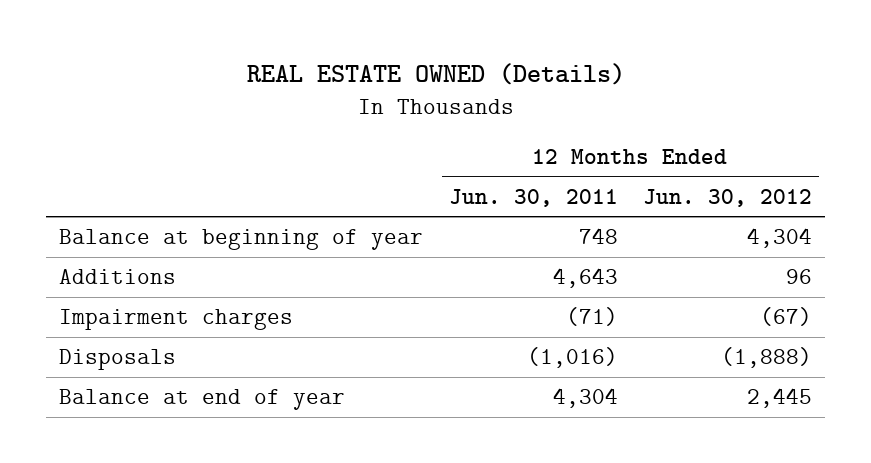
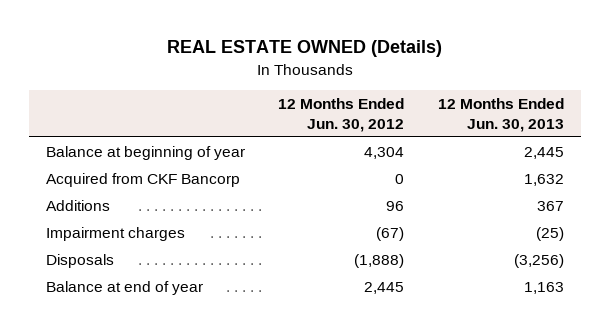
- | 12 Months Ended Jun. 30, 2011 | 12 Months Ended Jun. 30, 2012
+ | 12 Months Ended Jun. 30, 2012 | 12 Months Ended Jun. 30, 2013
+ Acquired from CKF Bancorp | 0 | 1,632

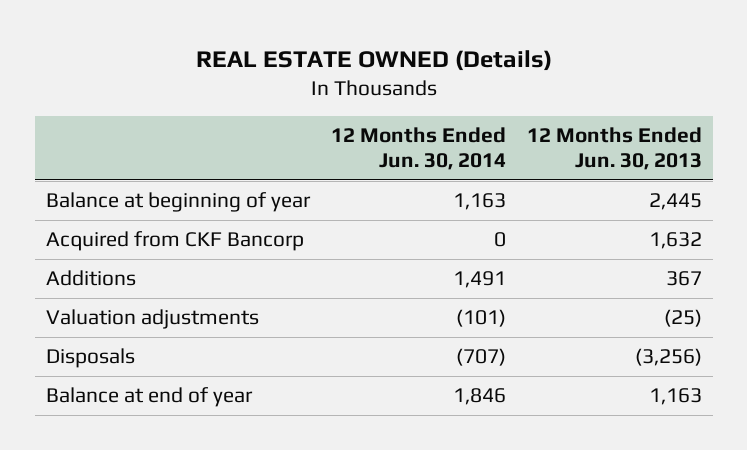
- | 12 Months Ended Jun. 30, 2012 | 12 Months Ended Jun. 30, 2013
+ | 12 Months Ended Jun. 30, 2014 | 12 Months Ended Jun. 30, 2013
- Impairment charges | (67) | (25)
+ Valuation adjustments | (101) | (25)

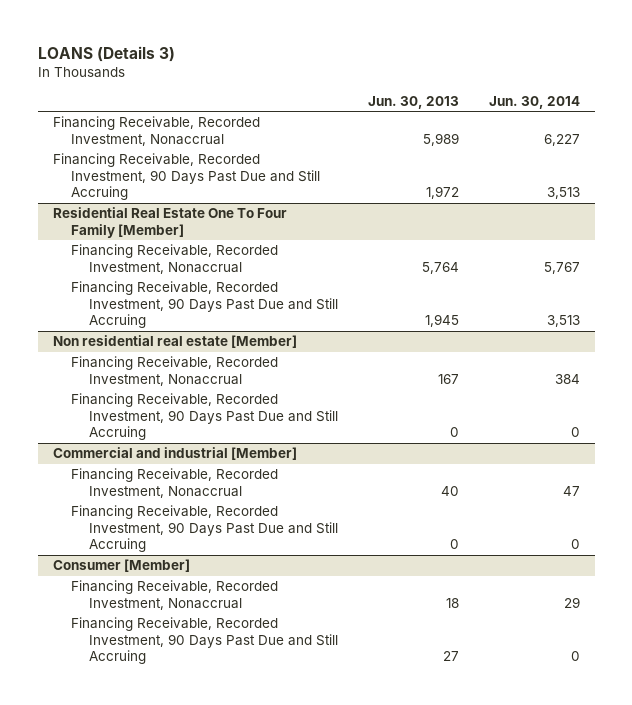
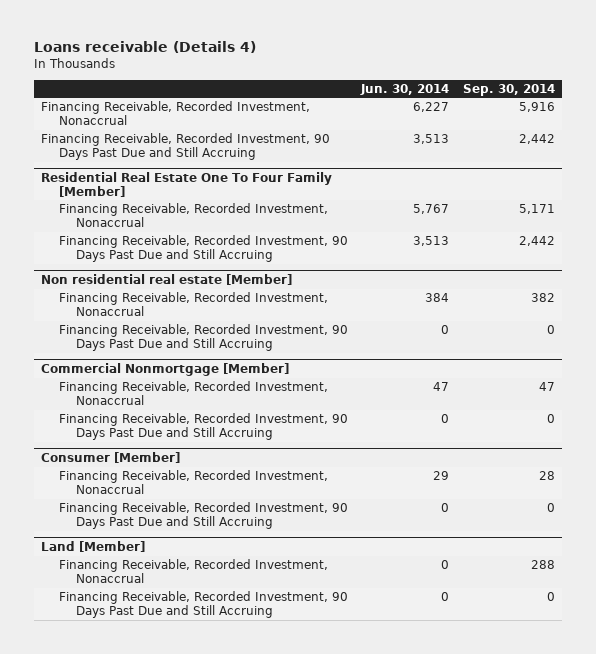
- LOANS (Details 3)
+ Loans receivable (Details 4)
- | Jun. 30, 2013 | Jun. 30, 2014
+ | Jun. 30, 2014 | Sep. 30, 2014
- Commercial and industrial [Member]
+ Commercial Nonmortgage [Member]
+ Land [Member]
+ Financing Receivable, Recorded Investment, Nonaccrual | 0 | 288
+ Financing Receivable, Recorded Investment, 90 Days Past Due and Still Accruing | 0 | 0

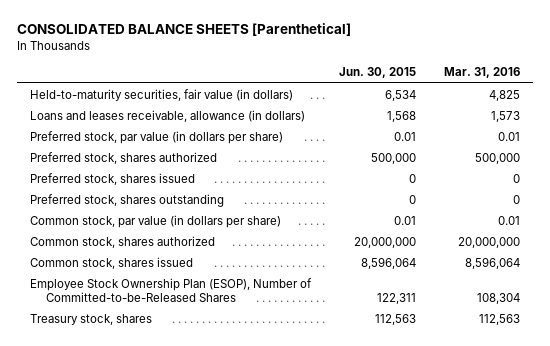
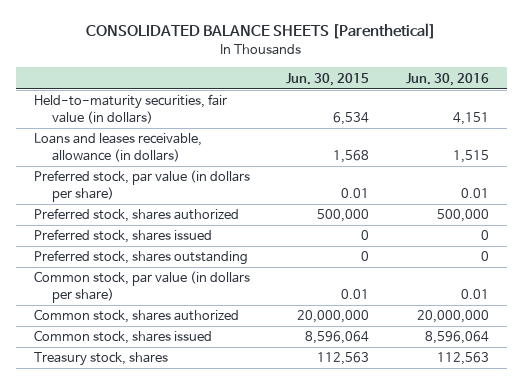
- | Jun. 30, 2015 | Mar. 31, 2016
+ | Jun. 30, 2015 | Jun. 30, 2016
- Employee Stock Ownership Plan (ESOP), Number of Committed-to-be-Released Shares | 122,311 | 108,304

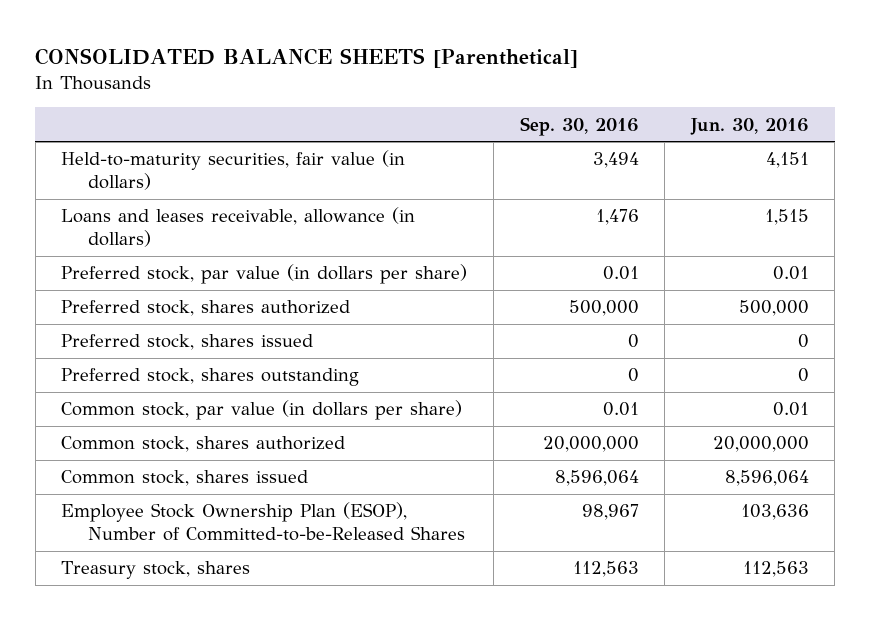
- | Jun. 30, 2015 | Jun. 30, 2016
+ | Sep. 30, 2016 | Jun. 30, 2016
+ Employee Stock Ownership Plan (ESOP), Number of Committed-to-be-Released Shares | 98,967 | 103,636

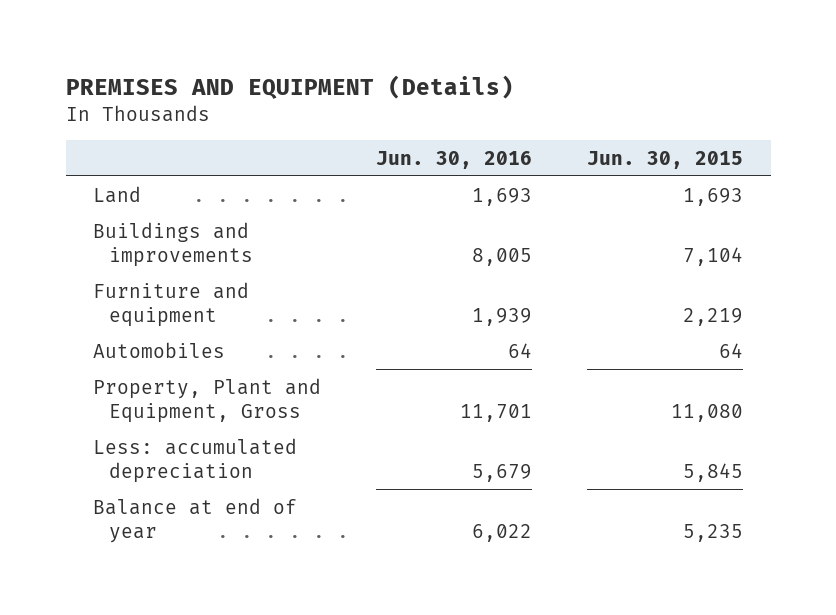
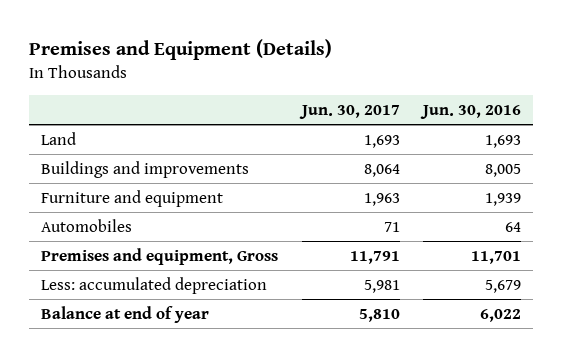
- PREMISES AND EQUIPMENT (Details)
+ Premises and Equipment (Details)
- | Jun. 30, 2016 | Jun. 30, 2015
+ | Jun. 30, 2017 | Jun. 30, 2016
- Property, Plant and Equipment, Gross | 11,701 | 11,080
+ Premises and equipment, Gross | 11,791 | 11,701

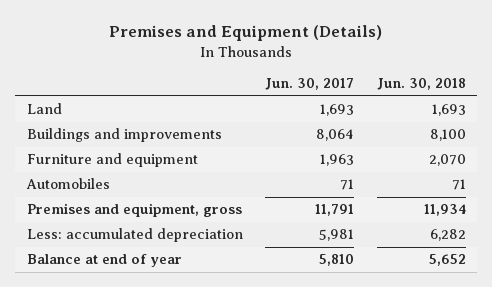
- | Jun. 30, 2017 | Jun. 30, 2016
+ | Jun. 30, 2017 | Jun. 30, 2018
- Premises and equipment, Gross | 11,791 | 11,701
+ Premises and equipment, gross | 11,791 | 11,934

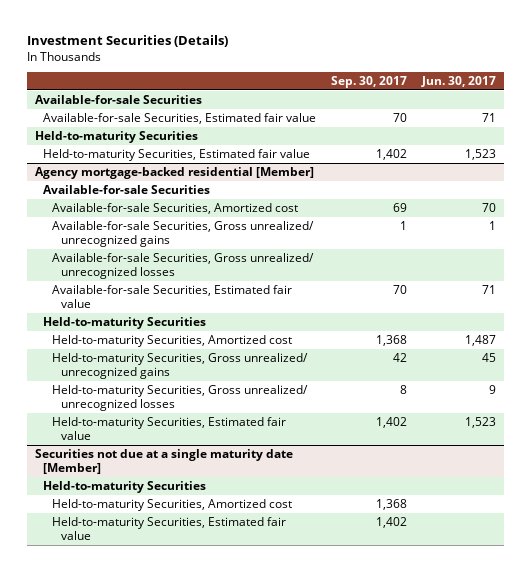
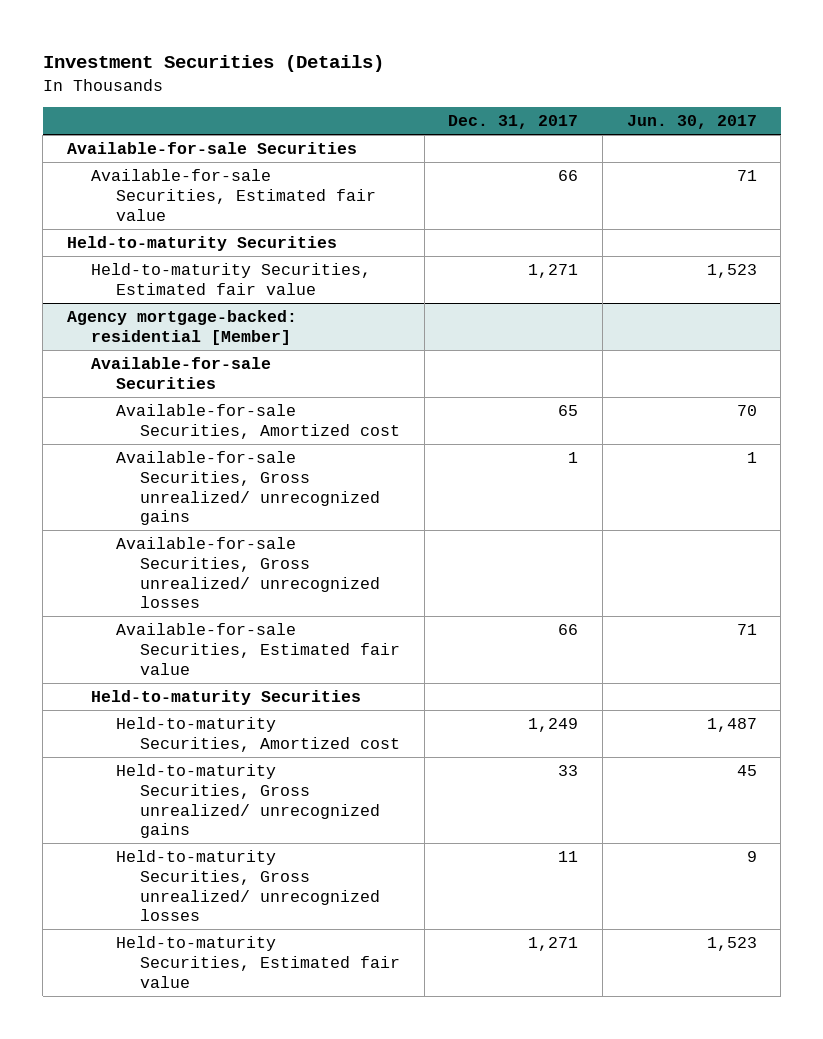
- | Sep. 30, 2017 | Jun. 30, 2017
+ | Dec. 31, 2017 | Jun. 30, 2017
- Agency mortgage-backed residential [Member]
+ Agency mortgage-backed: residential [Member]
- Securities not due at a single maturity date [Member]
- Held-to-maturity Securities
- Held-to-maturity Securities, Amortized cost | 1,368 |
- Held-to-maturity Securities, Estimated fair value | 1,402 |

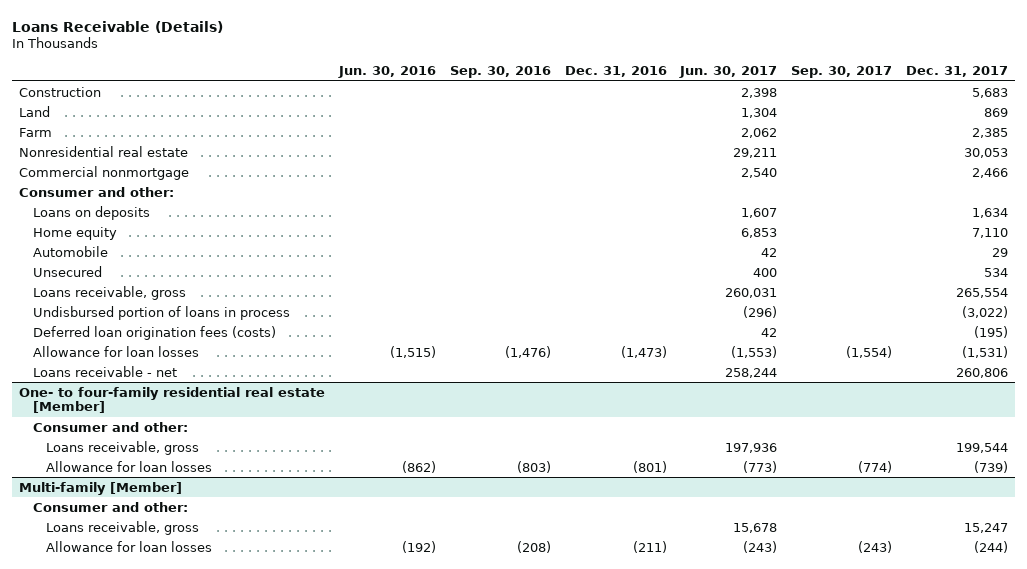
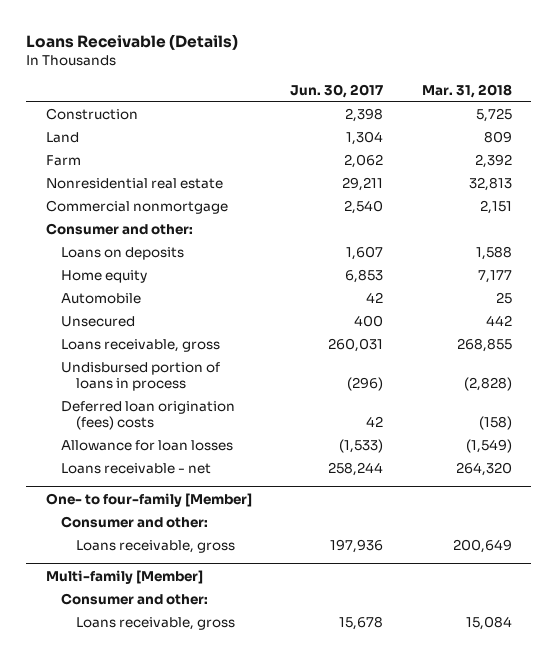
- | Jun. 30, 2016 | Sep. 30, 2016 | Dec. 31, 2016 | Jun. 30, 2017 | Sep. 30, 2017 | Dec. 31, 2017
+ | Jun. 30, 2017 | Mar. 31, 2018
- Deferred loan origination fees (costs) | | | | 42 | | (195)
- Allowance for loan losses | (1,515) | (1,476) | (1,473) | (1,553) | (1,554) | (1,531)
+ Deferred loan origination (fees) costs | 42 | (158)
+ Allowance for loan losses | (1,533) | (1,549)
- One- to four-family residential real estate [Member]
+ One- to four-family [Member]
- Allowance for loan losses | (862) | (803) | (801) | (773) | (774) | (739)
@ Multi-family [Member]
- Allowance for loan losses | (192) | (208) | (211) | (243) | (243) | (244)

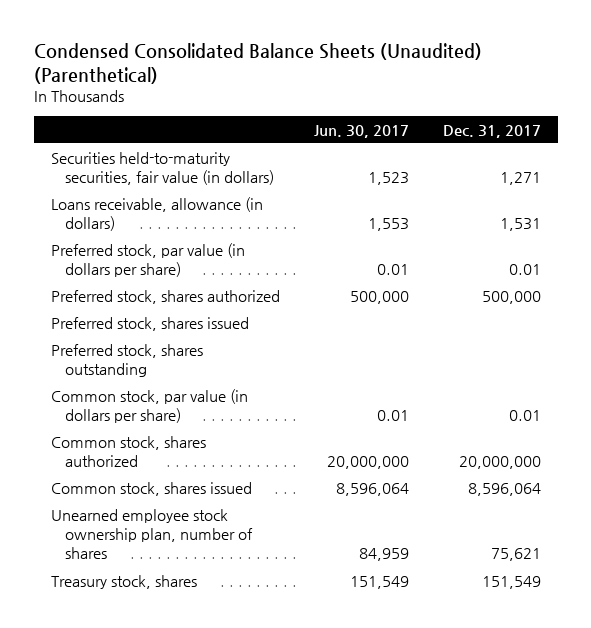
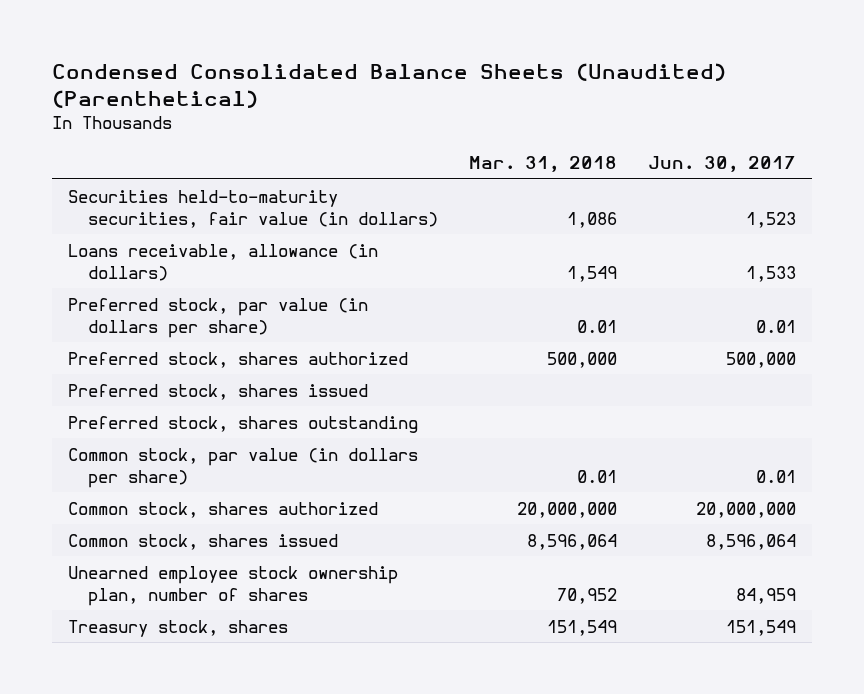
- | Jun. 30, 2017 | Dec. 31, 2017
+ | Mar. 31, 2018 | Jun. 30, 2017
- Loans receivable, allowance (in dollars) | 1,553 | 1,531
+ Loans receivable, allowance (in dollars) | 1,549 | 1,533

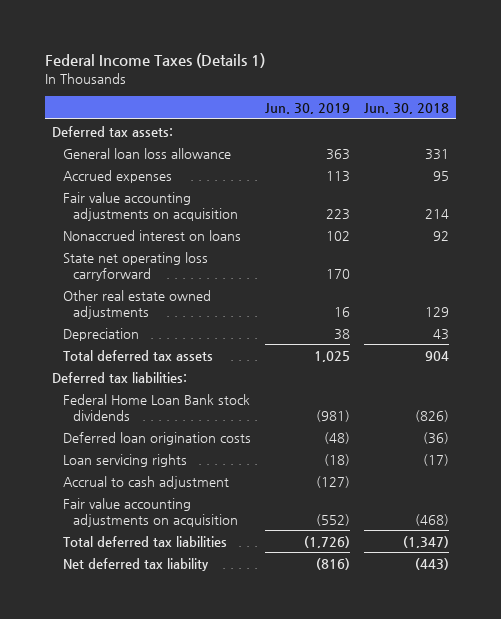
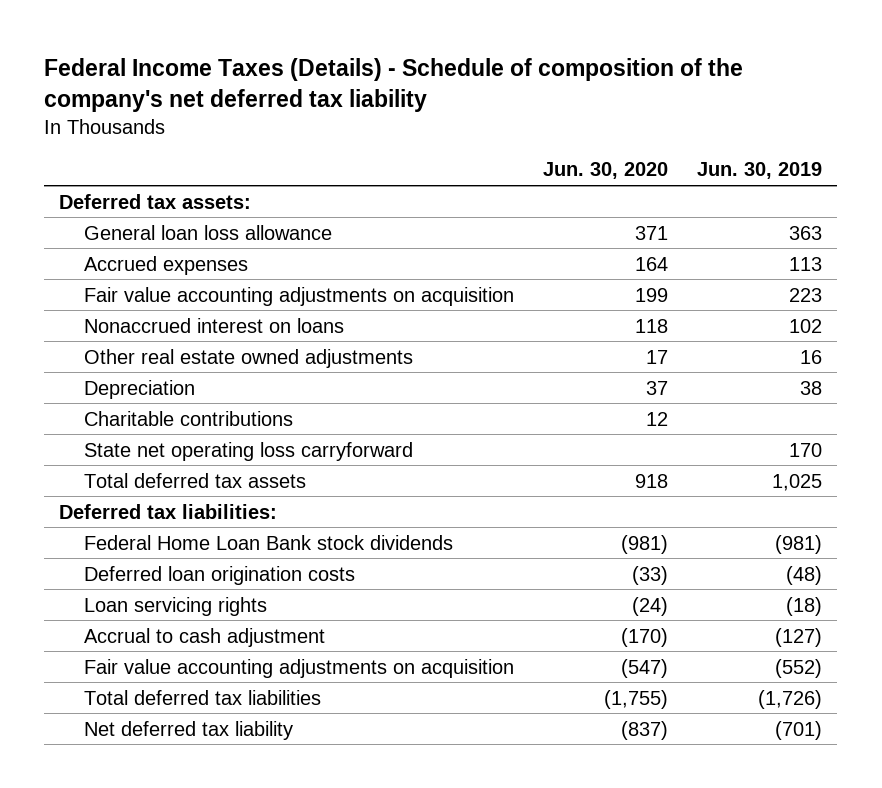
- Federal Income Taxes (Details 1)
+ Federal Income Taxes (Details) - Schedule of composition of the company's net deferred tax liability
- | Jun. 30, 2019 | Jun. 30, 2018
+ | Jun. 30, 2020 | Jun. 30, 2019
+ Charitable contributions | 12 |
moved down: State net operating loss carryforward | | 170
- Net deferred tax liability | (816) | (443)
+ Net deferred tax liability | (837) | (701)

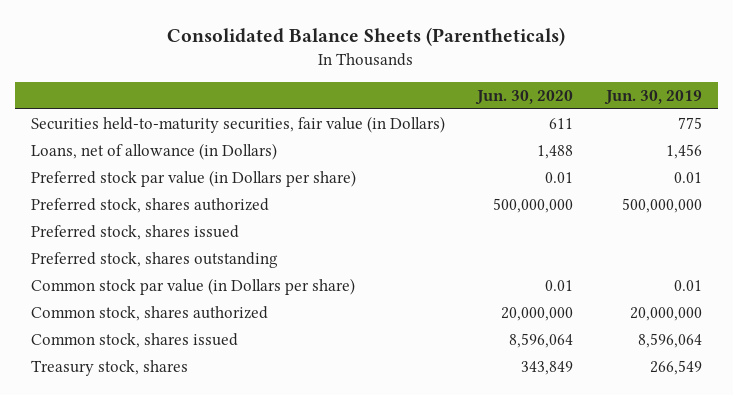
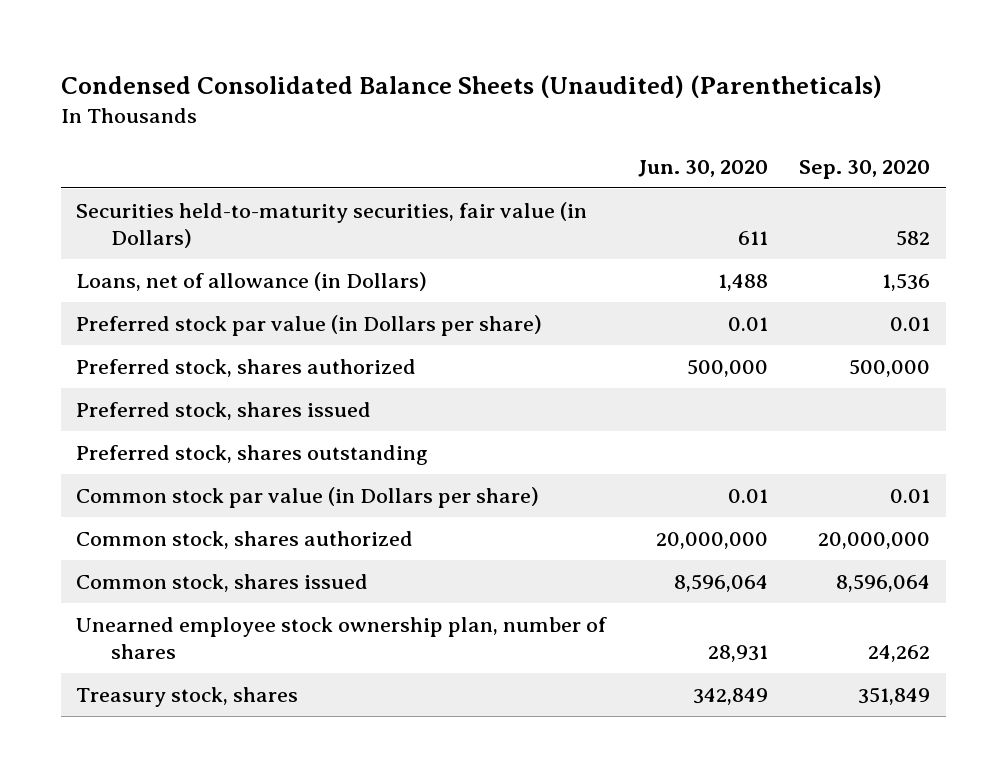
- Consolidated Balance Sheets (Parentheticals)
+ Condensed Consolidated Balance Sheets (Unaudited) (Parentheticals)
- | Jun. 30, 2020 | Jun. 30, 2019
+ | Jun. 30, 2020 | Sep. 30, 2020
- Preferred stock, shares authorized | 500,000,000 | 500,000,000
+ Preferred stock, shares authorized | 500,000 | 500,000
- Treasury stock, shares | 343,849 | 266,549
+ Unearned employee stock ownership plan, number of shares | 28,931 | 24,262
+ Treasury stock, shares | 342,849 | 351,849

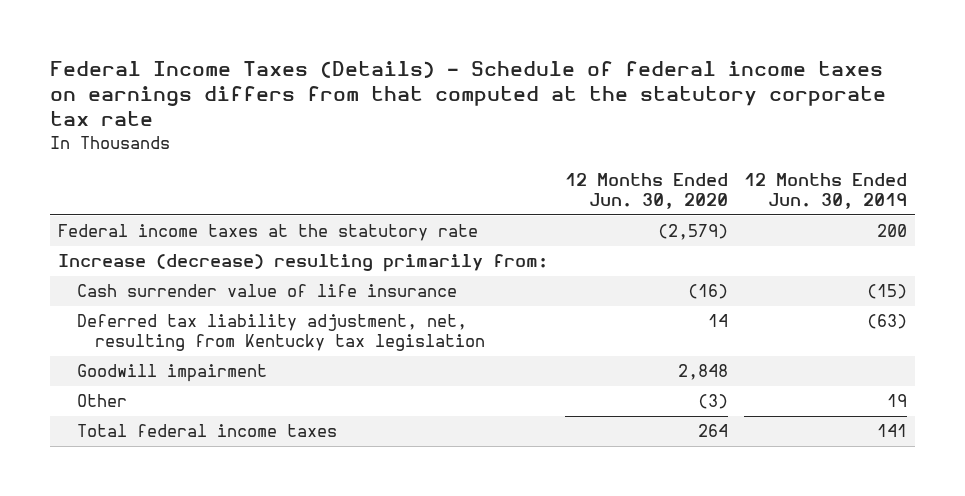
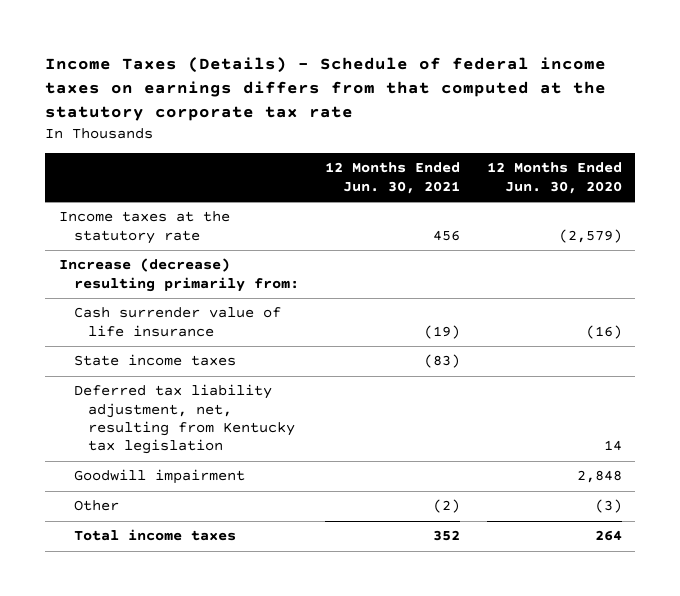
- Federal Income Taxes (Details) - Schedule of federal income taxes on earnings differs from that computed at the statutory corporate tax rate
+ Income Taxes (Details) - Schedule of federal income taxes on earnings differs from that computed at the statutory corporate tax rate
- | 12 Months Ended Jun. 30, 2020 | 12 Months Ended Jun. 30, 2019
+ | 12 Months Ended Jun. 30, 2021 | 12 Months Ended Jun. 30, 2020
- Federal income taxes at the statutory rate | (2,579) | 200
+ Income taxes at the statutory rate | 456 | (2,579)
+ State income taxes | (83) |
- Total federal income taxes | 264 | 141
+ Total income taxes | 352 | 264

